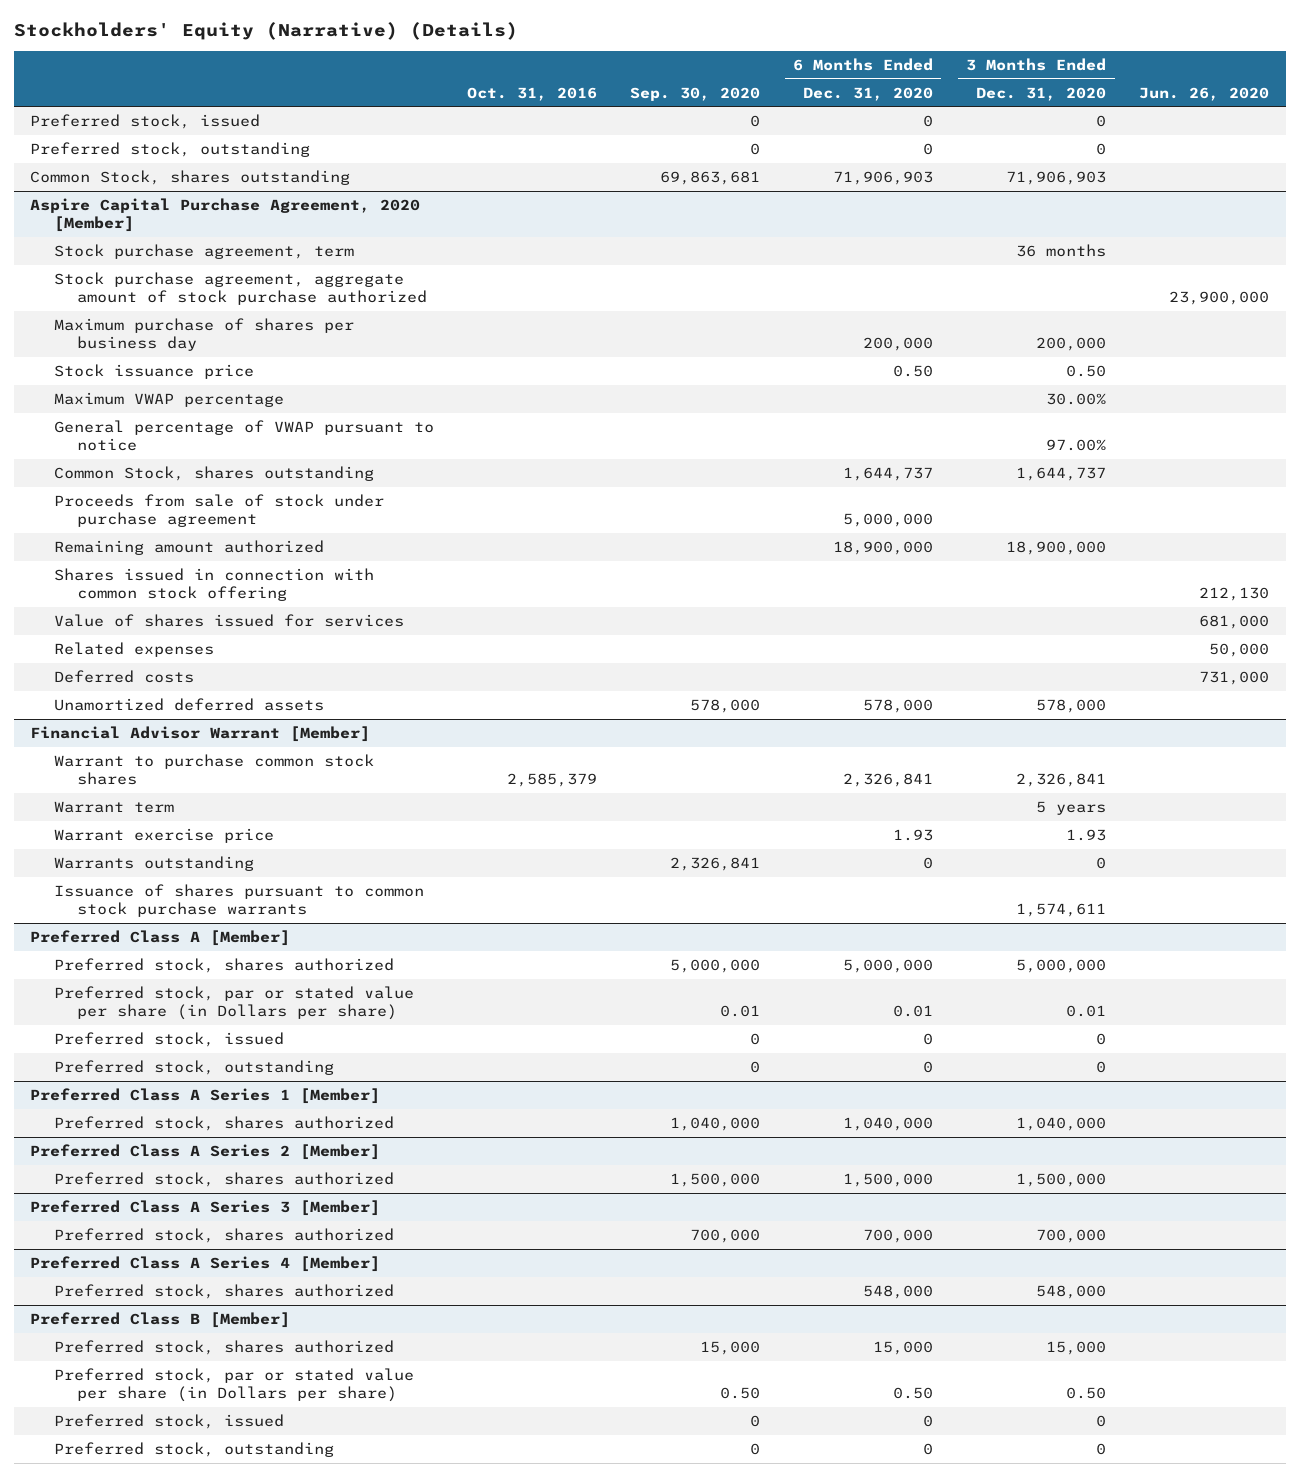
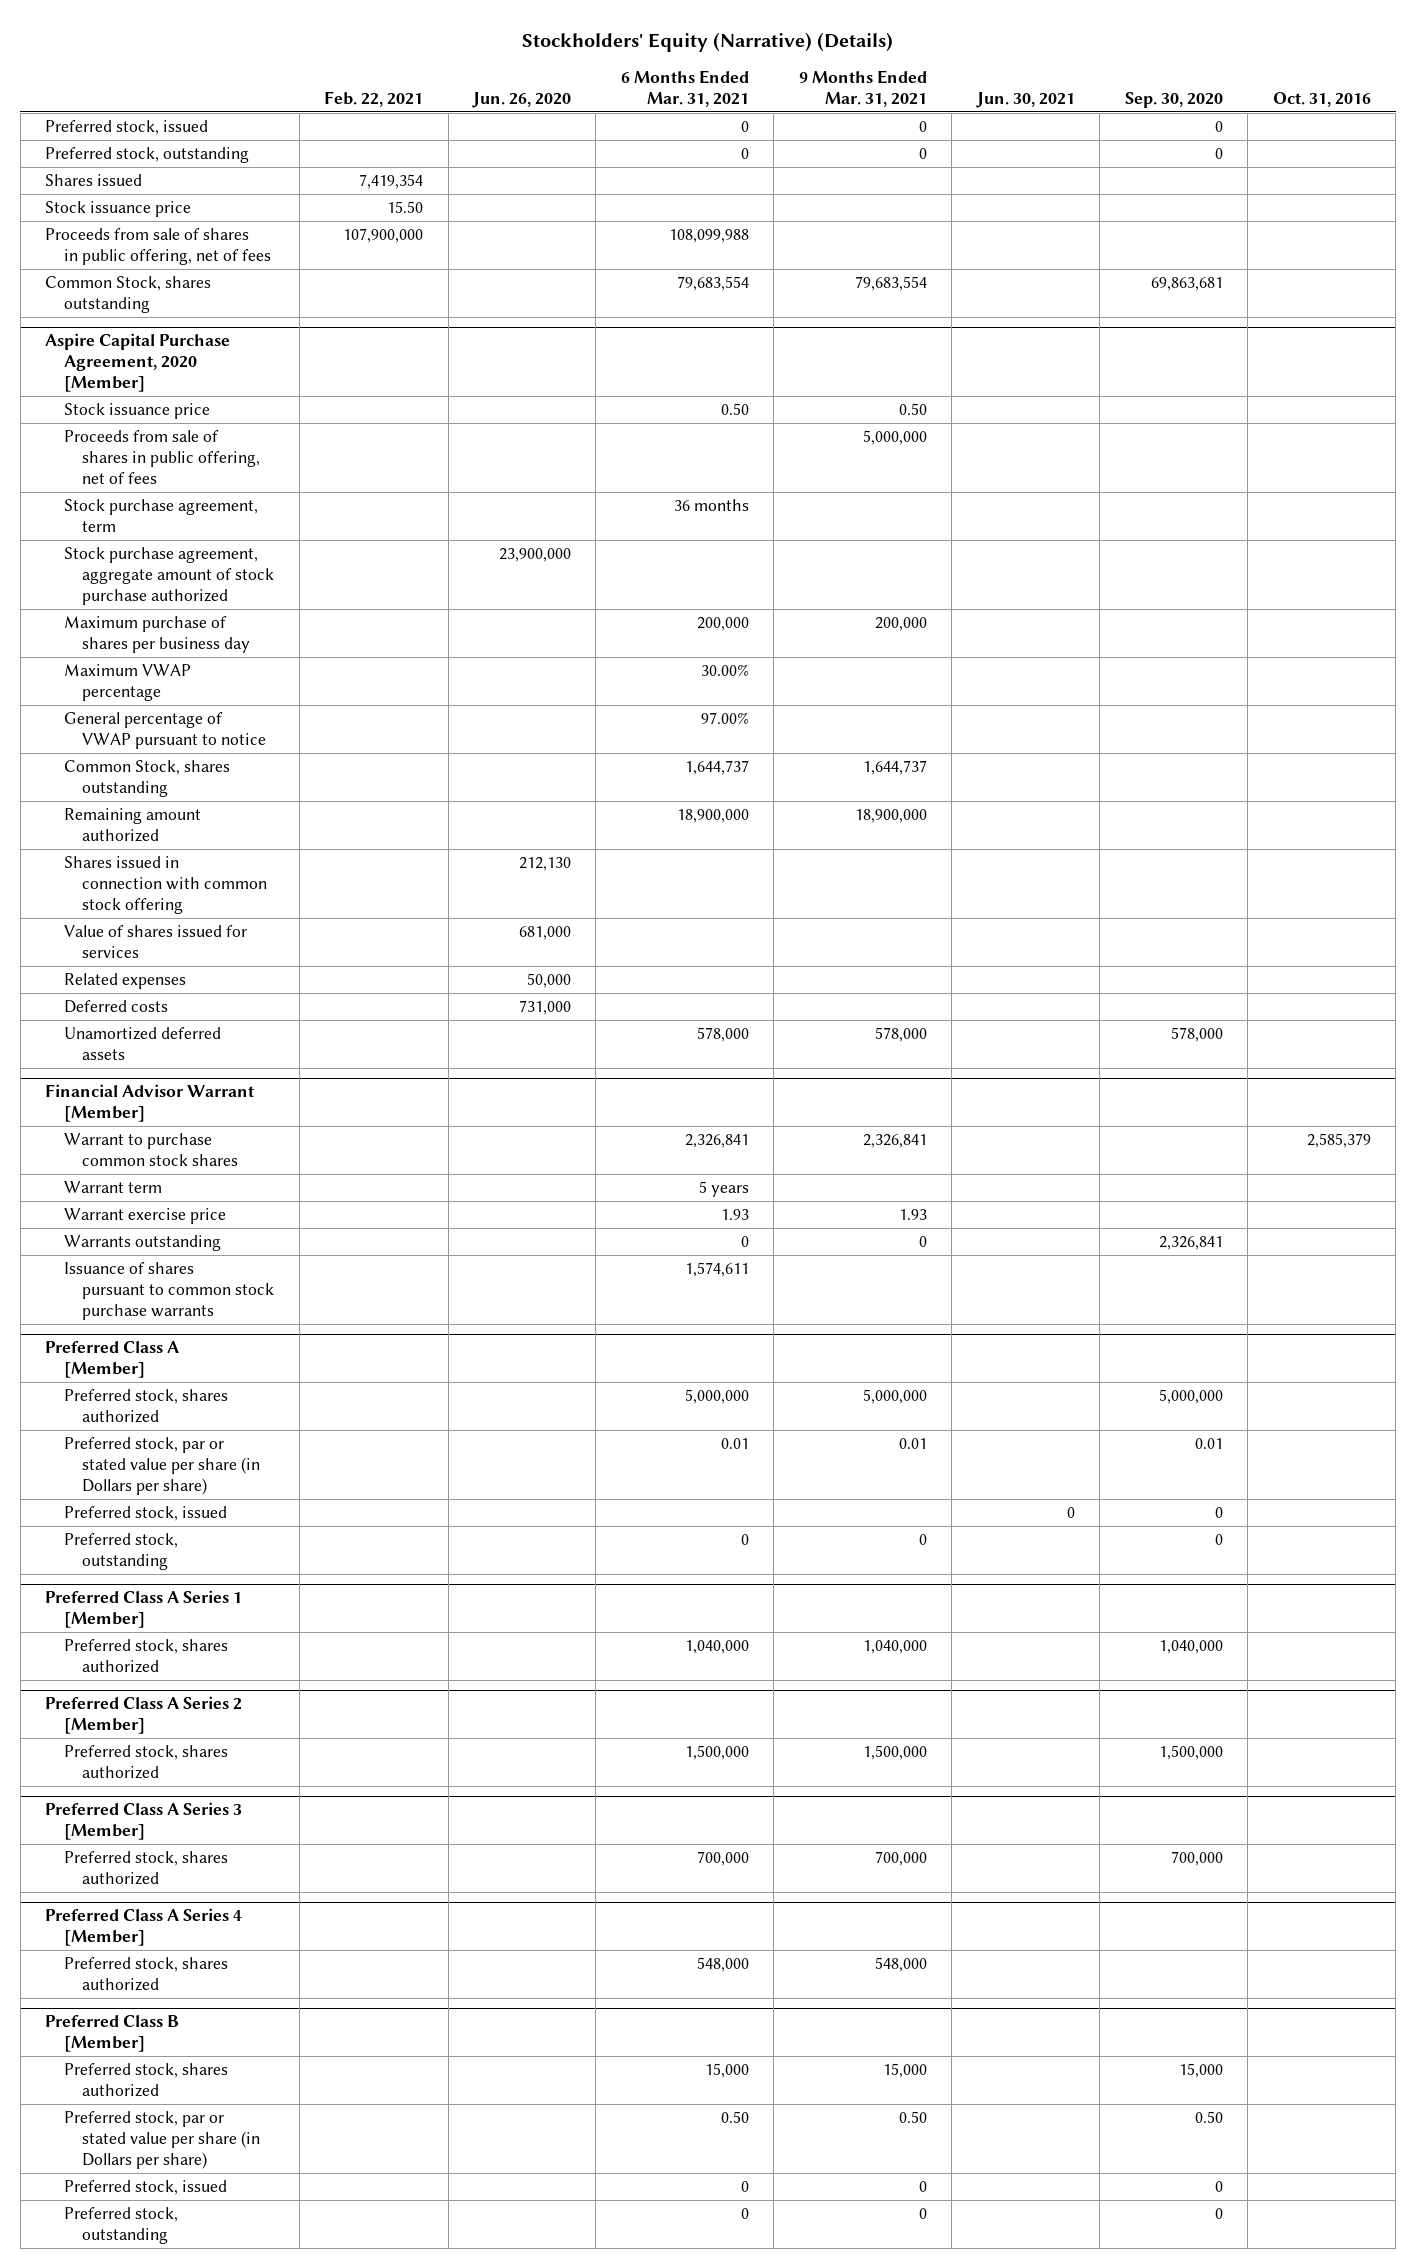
- | Oct. 31, 2016 | Sep. 30, 2020 | 6 Months Ended Dec. 31, 2020 | 3 Months Ended Dec. 31, 2020 | Jun. 26, 2020
+ | Feb. 22, 2021 | Jun. 26, 2020 | 6 Months Ended Mar. 31, 2021 | 9 Months Ended Mar. 31, 2021 | Jun. 30, 2021 | Sep. 30, 2020 | Oct. 31, 2016
+ Shares issued | 7,419,354 | | | | | |
+ Stock issuance price | 15.50 | | | | | |
+ Proceeds from sale of shares in public offering, net of fees | 107,900,000 | | 108,099,988 | | | |
@ Aspire Capital Purchase Agreement, 2020 [Member]
moved up: Stock issuance price | | | 0.50 | 0.50 | | |
+ Proceeds from sale of shares in public offering, net of fees | | | | 5,000,000 | | |
- Proceeds from sale of stock under purchase agreement | | | 5,000,000 | |

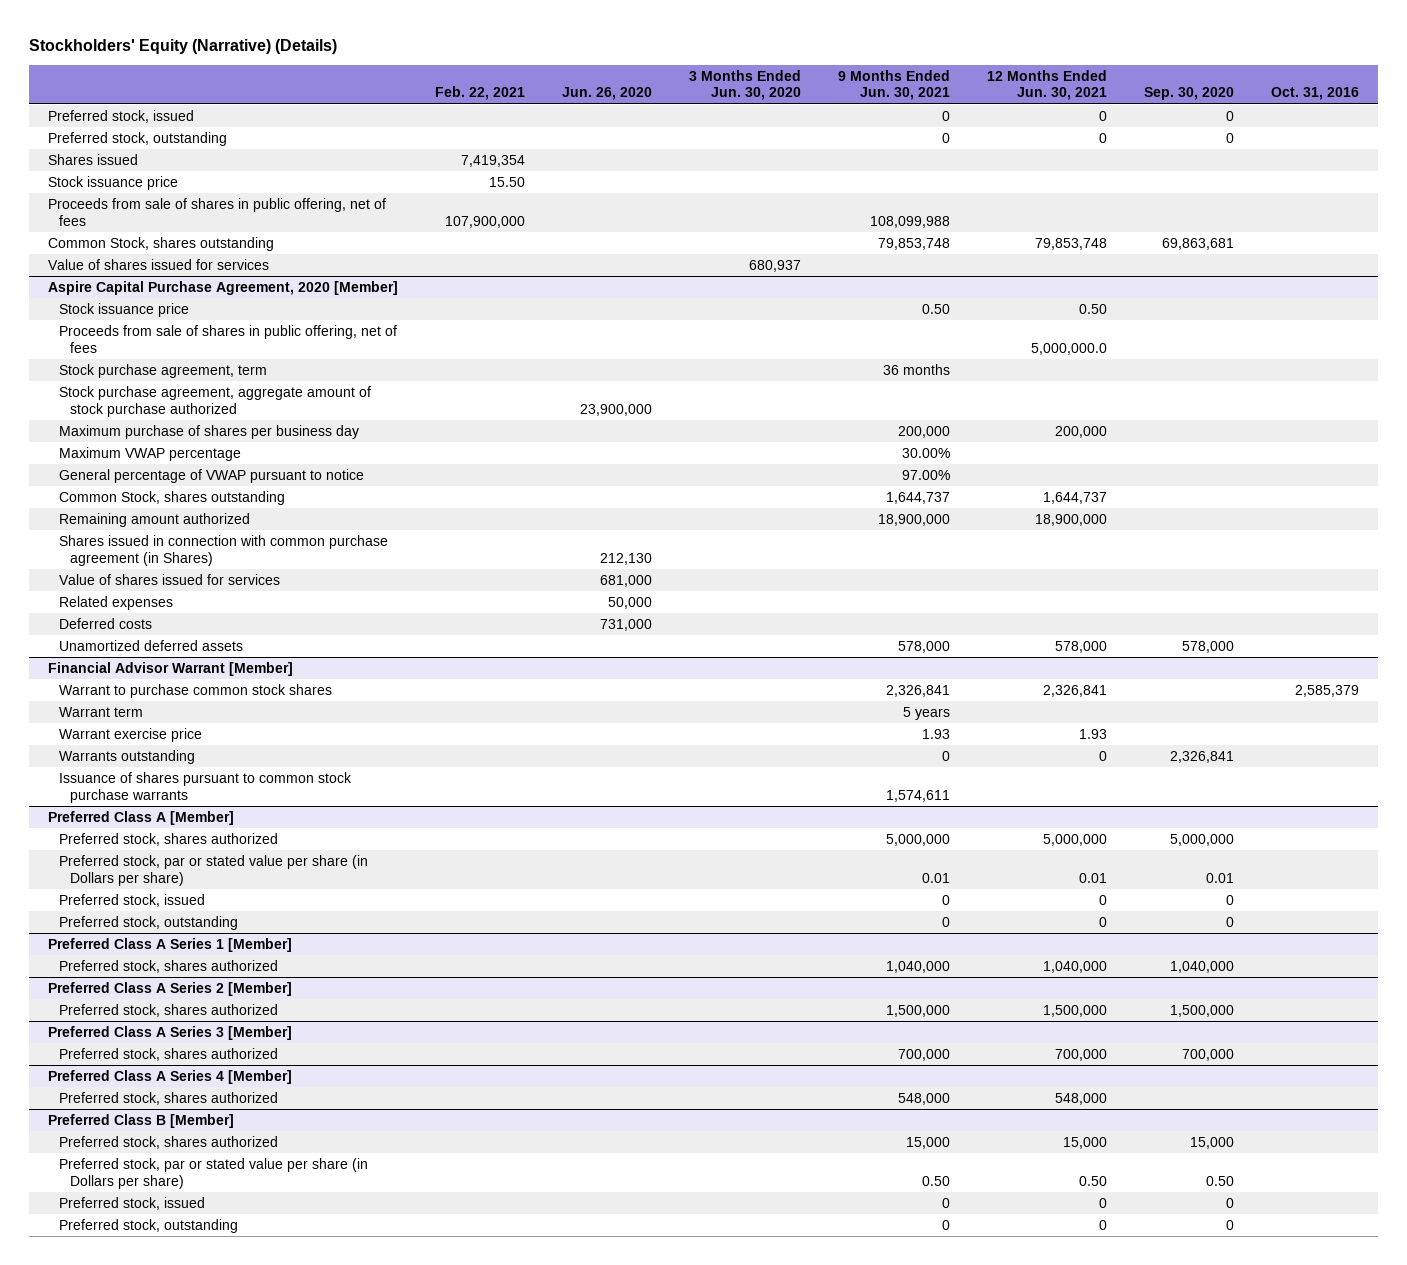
- | Feb. 22, 2021 | Jun. 26, 2020 | 6 Months Ended Mar. 31, 2021 | 9 Months Ended Mar. 31, 2021 | Jun. 30, 2021 | Sep. 30, 2020 | Oct. 31, 2016
+ | Feb. 22, 2021 | Jun. 26, 2020 | 3 Months Ended Jun. 30, 2020 | 9 Months Ended Jun. 30, 2021 | 12 Months Ended Jun. 30, 2021 | Sep. 30, 2020 | Oct. 31, 2016
+ Value of shares issued for services | | | 680,937 | | | |
@ Aspire Capital Purchase Agreement, 2020 [Member]
- Shares issued in connection with common stock offering | | 212,130 | | | | |
+ Shares issued in connection with common purchase agreement (in Shares) | | 212,130 | | | | |

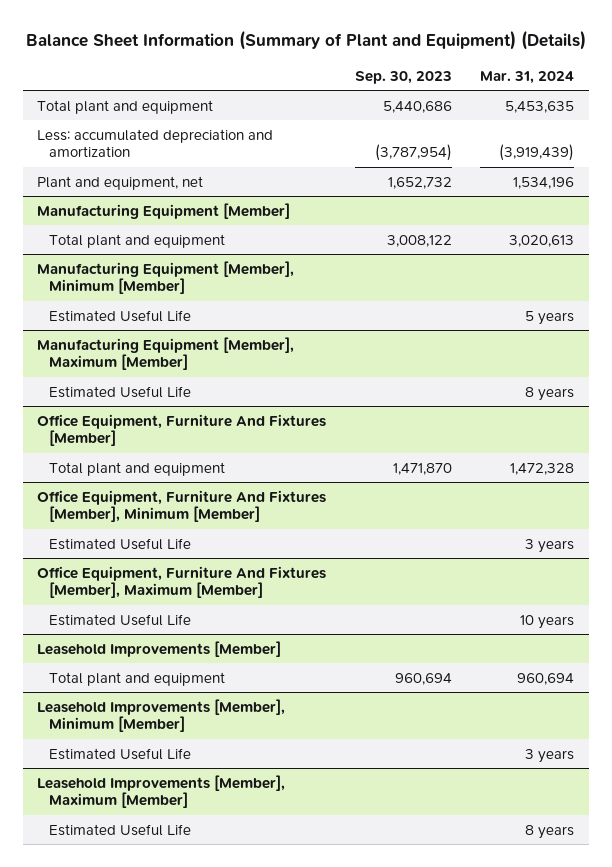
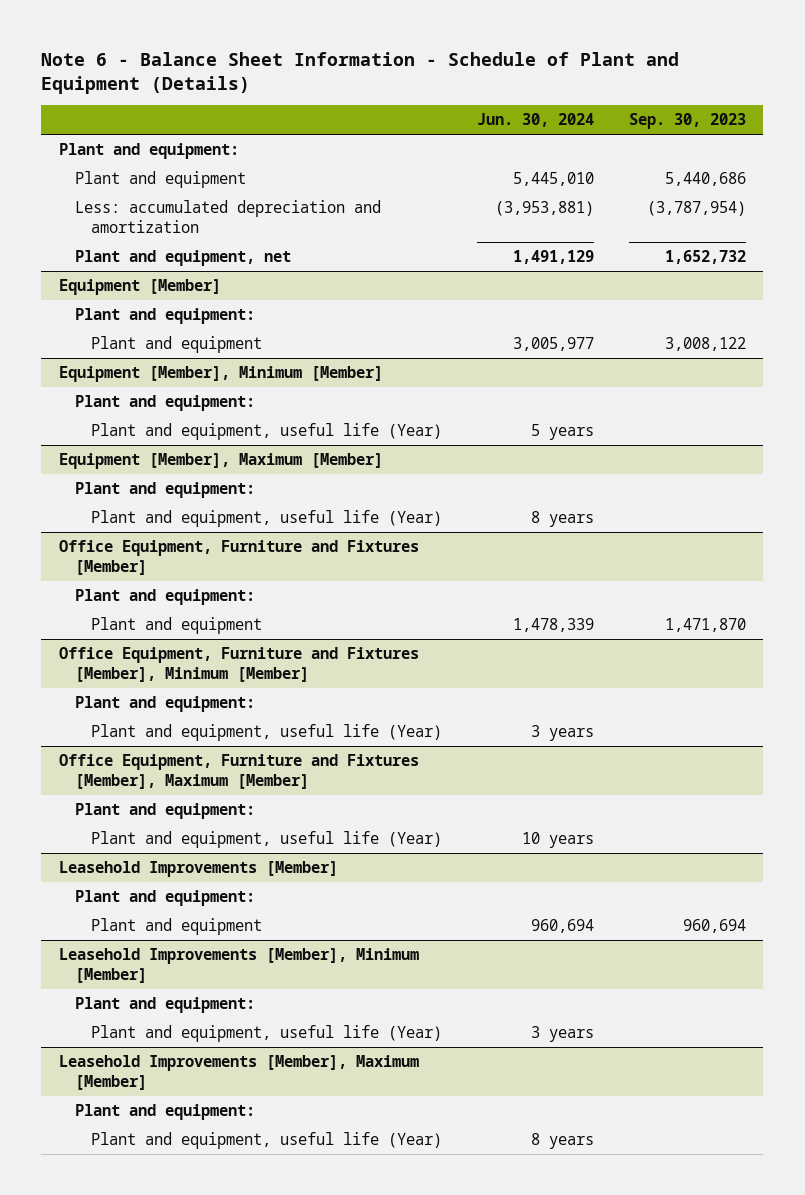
- Balance Sheet Information (Summary of Plant and Equipment) (Details)
+ Note 6 - Balance Sheet Information - Schedule of Plant and Equipment (Details)
- | Sep. 30, 2023 | Mar. 31, 2024
+ | Jun. 30, 2024 | Sep. 30, 2023
- Total plant and equipment | 5,440,686 | 5,453,635
+ Plant and equipment:
+ Plant and equipment | 5,445,010 | 5,440,686
- Manufacturing Equipment [Member]
- Total plant and equipment | 3,008,122 | 3,020,613
- Manufacturing Equipment [Member], Minimum [Member]
- Estimated Useful Life | | 5 years
- Manufacturing Equipment [Member], Maximum [Member]
- Estimated Useful Life | | 8 years
- Office Equipment, Furniture And Fixtures [Member]
- Total plant and equipment | 1,471,870 | 1,472,328
- Office Equipment, Furniture And Fixtures [Member], Minimum [Member]
- Estimated Useful Life | | 3 years
- Office Equipment, Furniture And Fixtures [Member], Maximum [Member]
- Estimated Useful Life | | 10 years
+ Equipment [Member]
+ Plant and equipment:
+ Plant and equipment | 3,005,977 | 3,008,122
+ Equipment [Member], Minimum [Member]
+ Plant and equipment:
+ Plant and equipment, useful life (Year) | 5 years |
+ Equipment [Member], Maximum [Member]
+ Plant and equipment:
+ Plant and equipment, useful life (Year) | 8 years |
+ Office Equipment, Furniture and Fixtures [Member]
+ Plant and equipment:
+ Plant and equipment | 1,478,339 | 1,471,870
+ Office Equipment, Furniture and Fixtures [Member], Minimum [Member]
+ Plant and equipment:
+ Plant and equipment, useful life (Year) | 3 years |
+ Office Equipment, Furniture and Fixtures [Member], Maximum [Member]
+ Plant and equipment:
+ Plant and equipment, useful life (Year) | 10 years |
@ Leasehold Improvements [Member]
- Total plant and equipment | 960,694 | 960,694
+ Plant and equipment:
+ Plant and equipment | 960,694 | 960,694
@ Leasehold Improvements [Member], Minimum [Member]
- Estimated Useful Life | | 3 years
+ Plant and equipment:
+ Plant and equipment, useful life (Year) | 3 years |
@ Leasehold Improvements [Member], Maximum [Member]
- Estimated Useful Life | | 8 years
+ Plant and equipment:
+ Plant and equipment, useful life (Year) | 8 years |

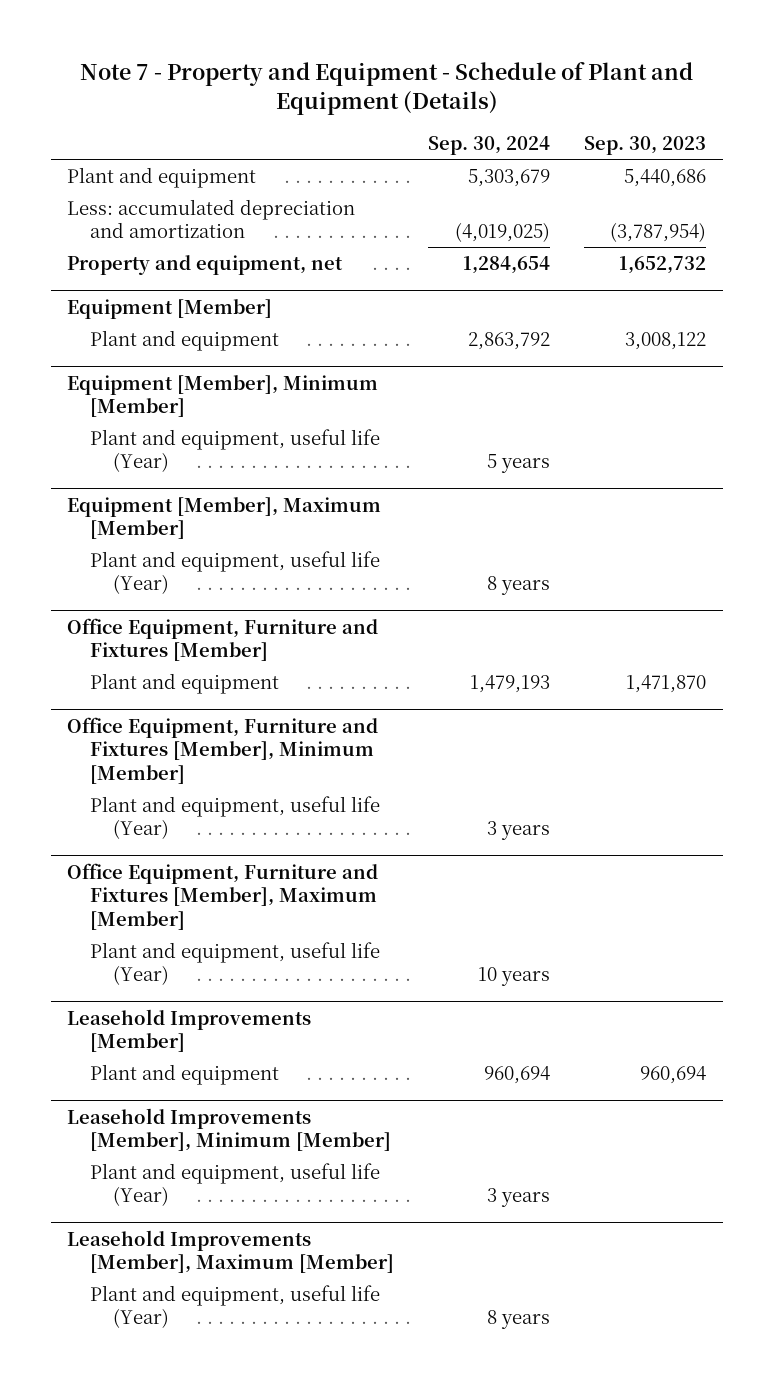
- Note 6 - Balance Sheet Information - Schedule of Plant and Equipment (Details)
+ Note 7 - Property and Equipment - Schedule of Plant and Equipment (Details)
- | Jun. 30, 2024 | Sep. 30, 2023
+ | Sep. 30, 2024 | Sep. 30, 2023
- Plant and equipment:
- Plant and equipment, net | 1,491,129 | 1,652,732
+ Property and equipment, net | 1,284,654 | 1,652,732
@ Equipment [Member]
- Plant and equipment:
@ Equipment [Member], Minimum [Member]
- Plant and equipment:
@ Equipment [Member], Maximum [Member]
- Plant and equipment:
@ Office Equipment, Furniture and Fixtures [Member]
- Plant and equipment:
@ Office Equipment, Furniture and Fixtures [Member], Minimum [Member]
- Plant and equipment:
@ Office Equipment, Furniture and Fixtures [Member], Maximum [Member]
- Plant and equipment:
@ Leasehold Improvements [Member]
- Plant and equipment:
@ Leasehold Improvements [Member], Minimum [Member]
- Plant and equipment:
@ Leasehold Improvements [Member], Maximum [Member]
- Plant and equipment:

